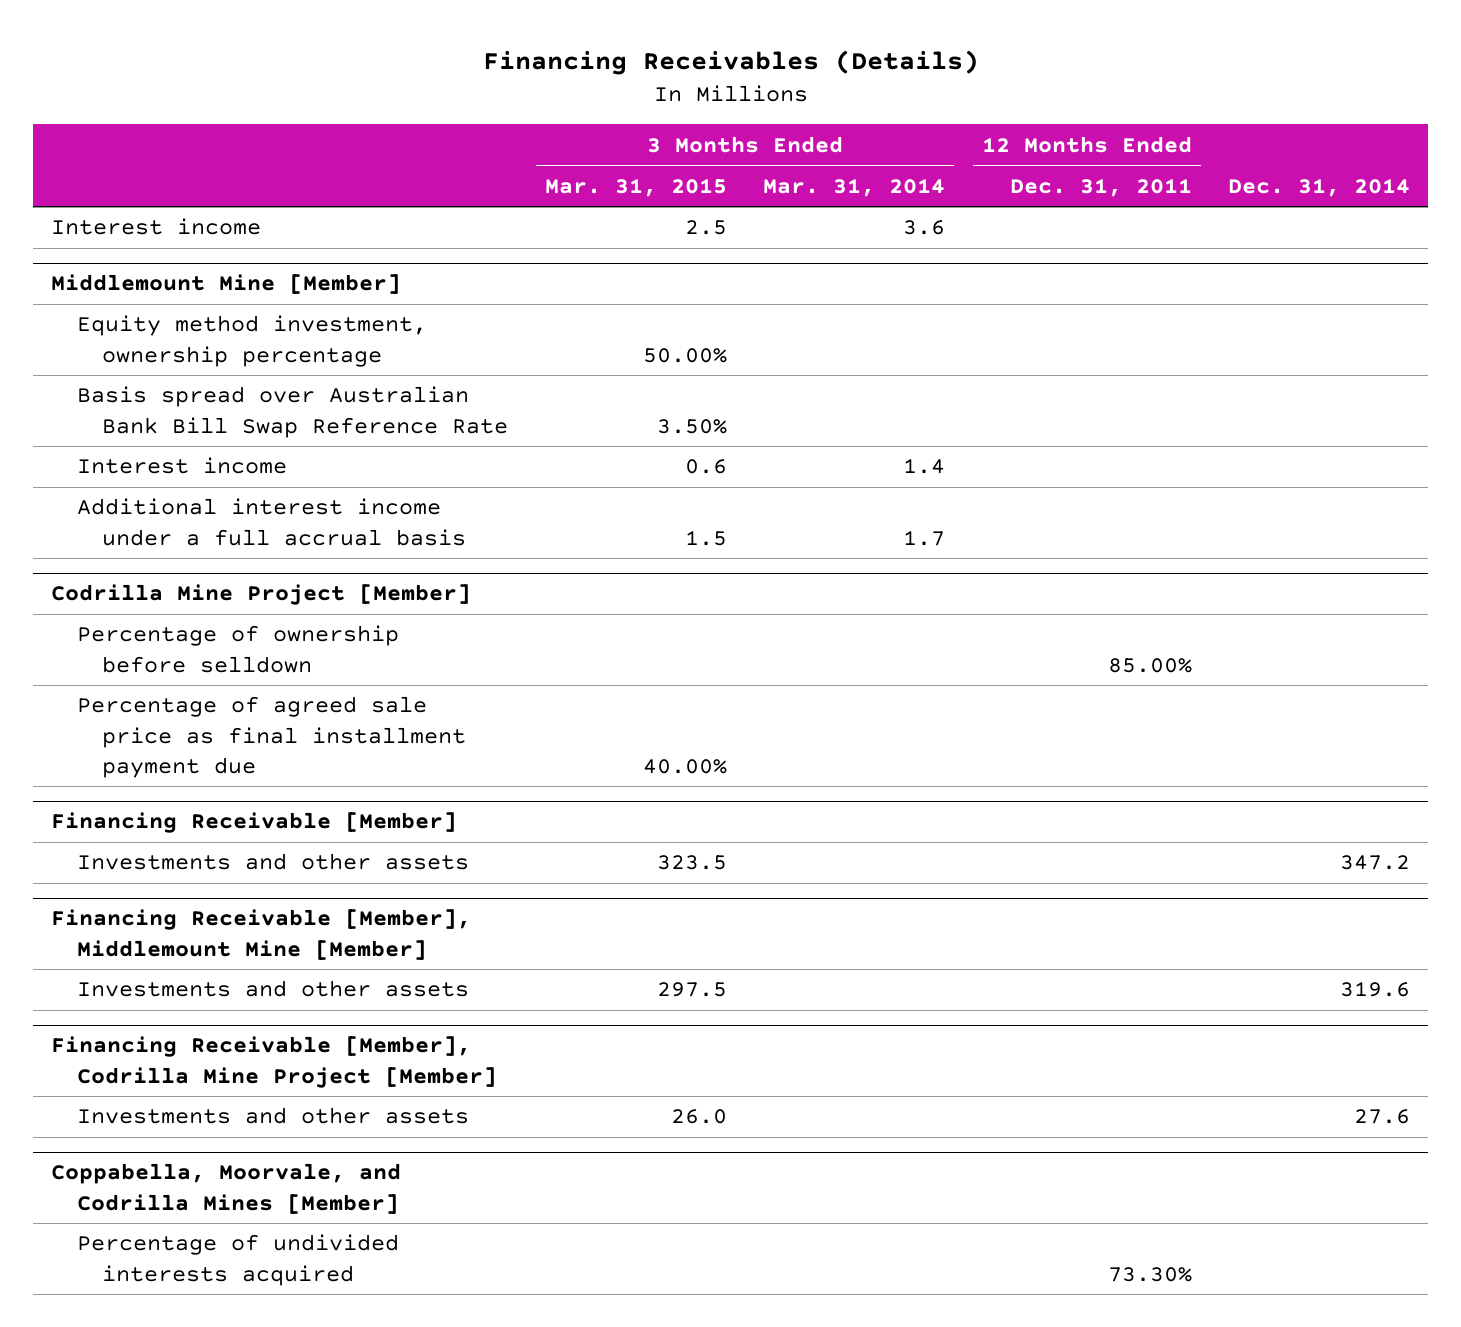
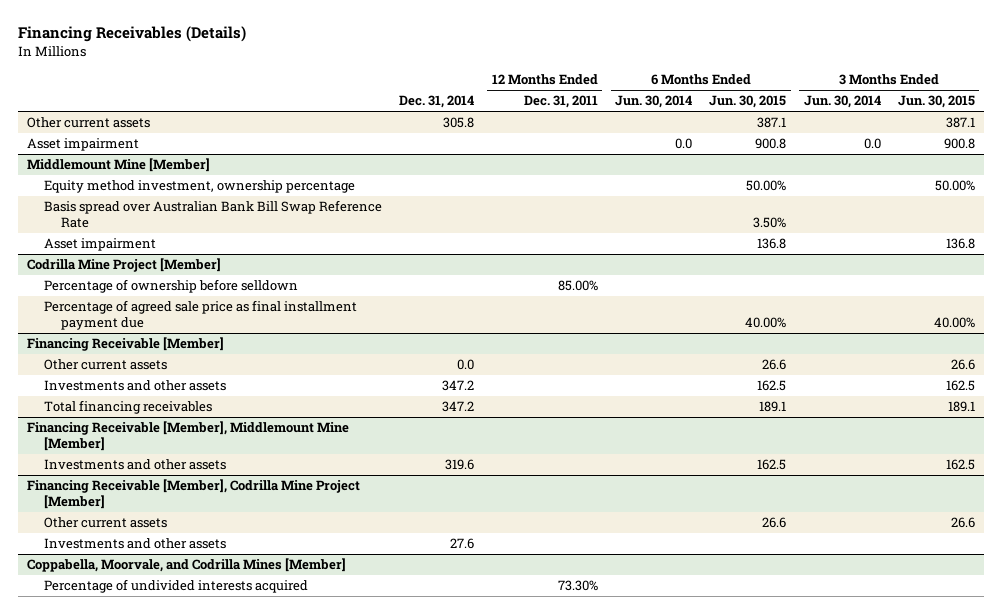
- | 3 Months Ended Mar. 31, 2015 | 3 Months Ended Mar. 31, 2014 | 12 Months Ended Dec. 31, 2011 | Dec. 31, 2014
+ | Dec. 31, 2014 | 12 Months Ended Dec. 31, 2011 | 6 Months Ended Jun. 30, 2014 | 6 Months Ended Jun. 30, 2015 | 3 Months Ended Jun. 30, 2014 | 3 Months Ended Jun. 30, 2015
- Interest income | 2.5 | 3.6 | |
+ Other current assets | 305.8 | | | 387.1 | | 387.1
+ Asset impairment | | | 0.0 | 900.8 | 0.0 | 900.8
@ Middlemount Mine [Member]
- Interest income | 0.6 | 1.4 | |
- Additional interest income under a full accrual basis | 1.5 | 1.7 | |
+ Asset impairment | | | | 136.8 | | 136.8
@ Financing Receivable [Member]
+ Other current assets | 0.0 | | | 26.6 | | 26.6
+ Total financing receivables | 347.2 | | | 189.1 | | 189.1
@ Financing Receivable [Member], Codrilla Mine Project [Member]
+ Other current assets | | | | 26.6 | | 26.6

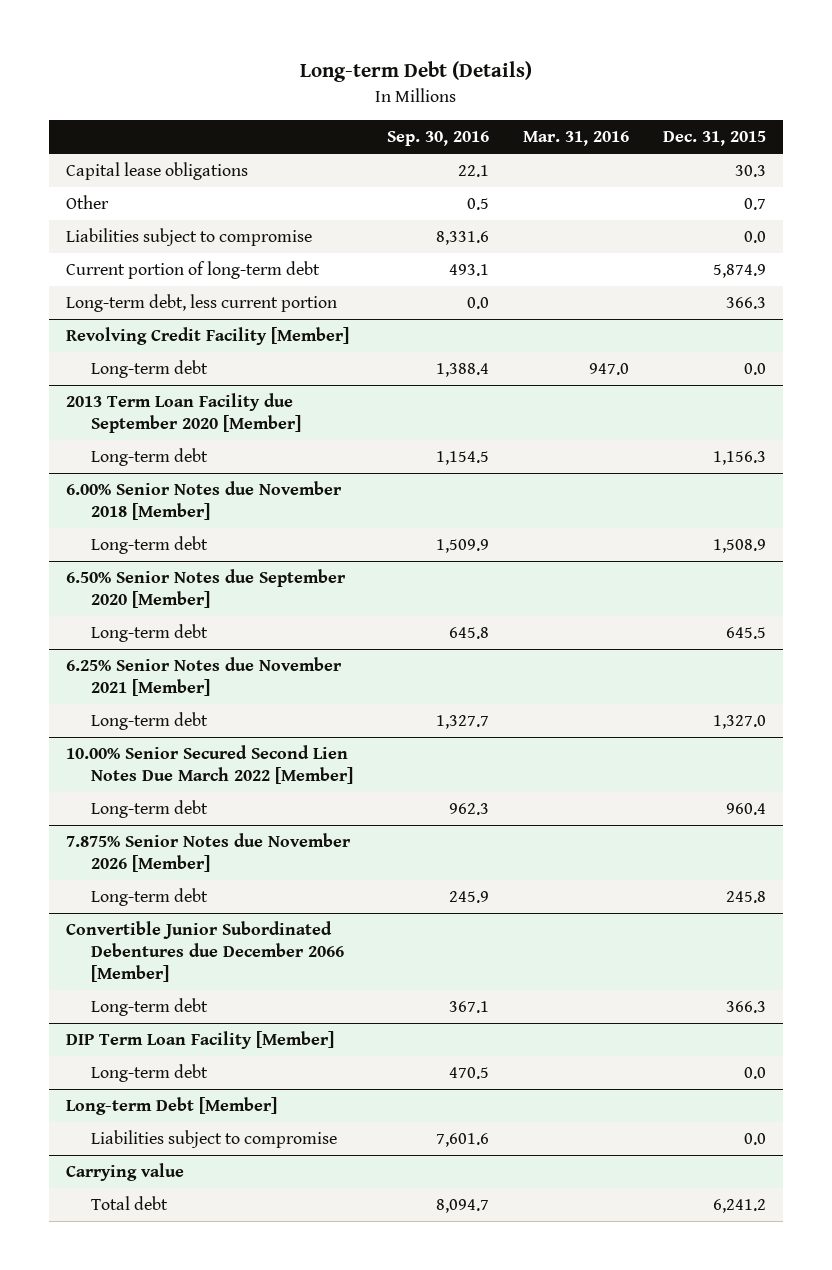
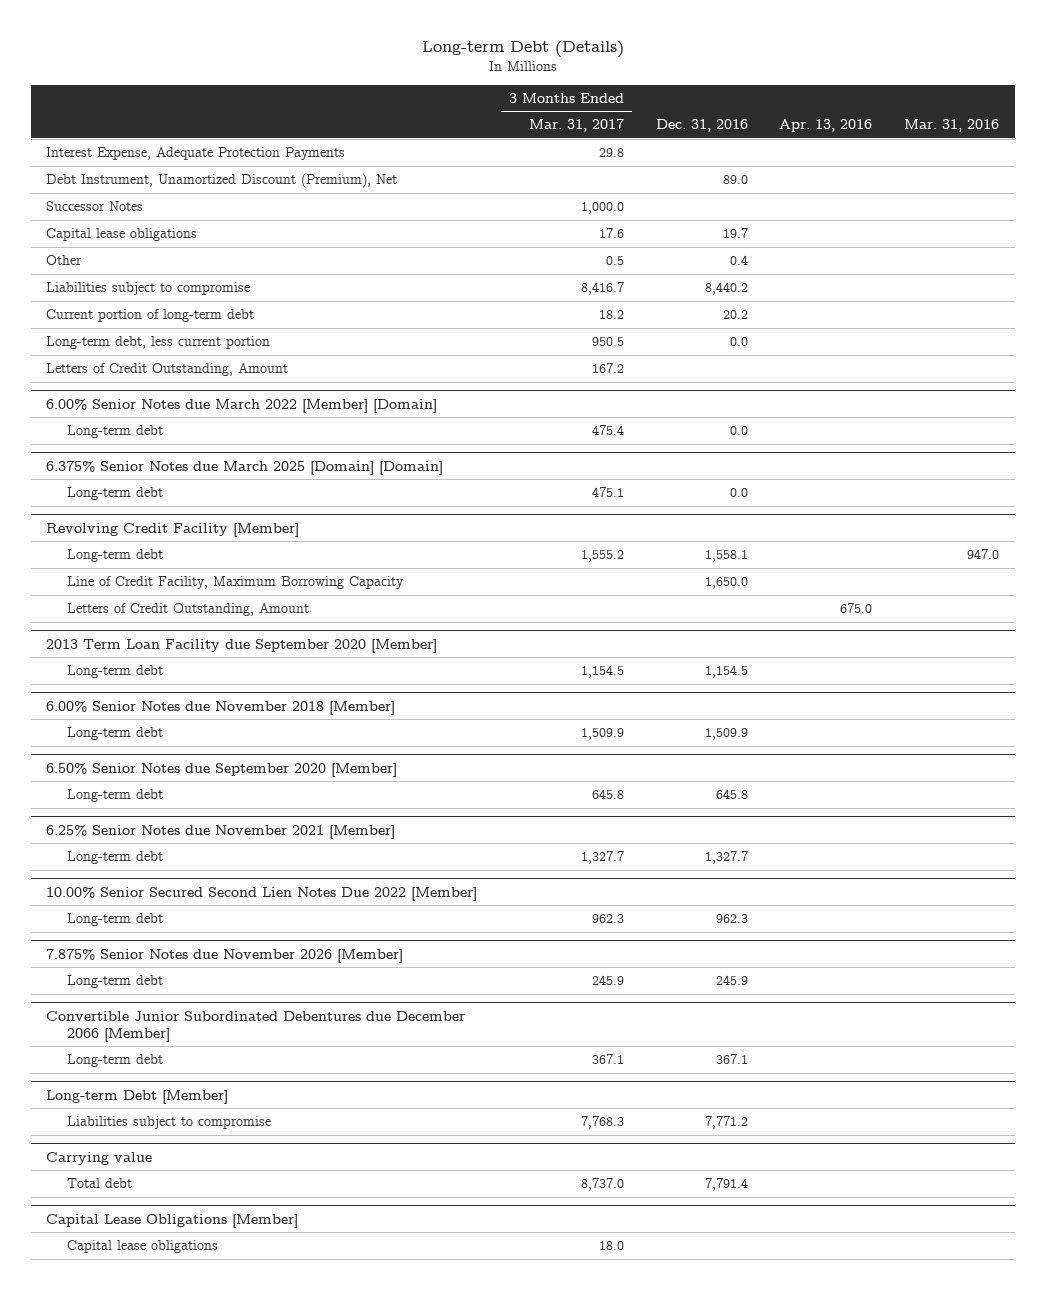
- | Sep. 30, 2016 | Mar. 31, 2016 | Dec. 31, 2015
+ | 3 Months Ended Mar. 31, 2017 | Dec. 31, 2016 | Apr. 13, 2016 | Mar. 31, 2016
+ Interest Expense, Adequate Protection Payments | 29.8 | | |
+ Debt Instrument, Unamortized Discount (Premium), Net | | 89.0 | |
+ Successor Notes | 1,000.0 | | |
+ Letters of Credit Outstanding, Amount | 167.2 | | |
+ 6.00% Senior Notes due March 2022 [Member] [Domain]
+ Long-term debt | 475.4 | 0.0 | |
+ 6.375% Senior Notes due March 2025 [Domain] [Domain]
+ Long-term debt | 475.1 | 0.0 | |
@ Revolving Credit Facility [Member]
+ Line of Credit Facility, Maximum Borrowing Capacity | | 1,650.0 | |
+ Letters of Credit Outstanding, Amount | | | 675.0 |
- 10.00% Senior Secured Second Lien Notes Due March 2022 [Member]
+ 10.00% Senior Secured Second Lien Notes Due 2022 [Member]
- DIP Term Loan Facility [Member]
- Long-term debt | 470.5 | | 0.0
+ Capital Lease Obligations [Member]
+ Capital lease obligations | 18.0 | | |

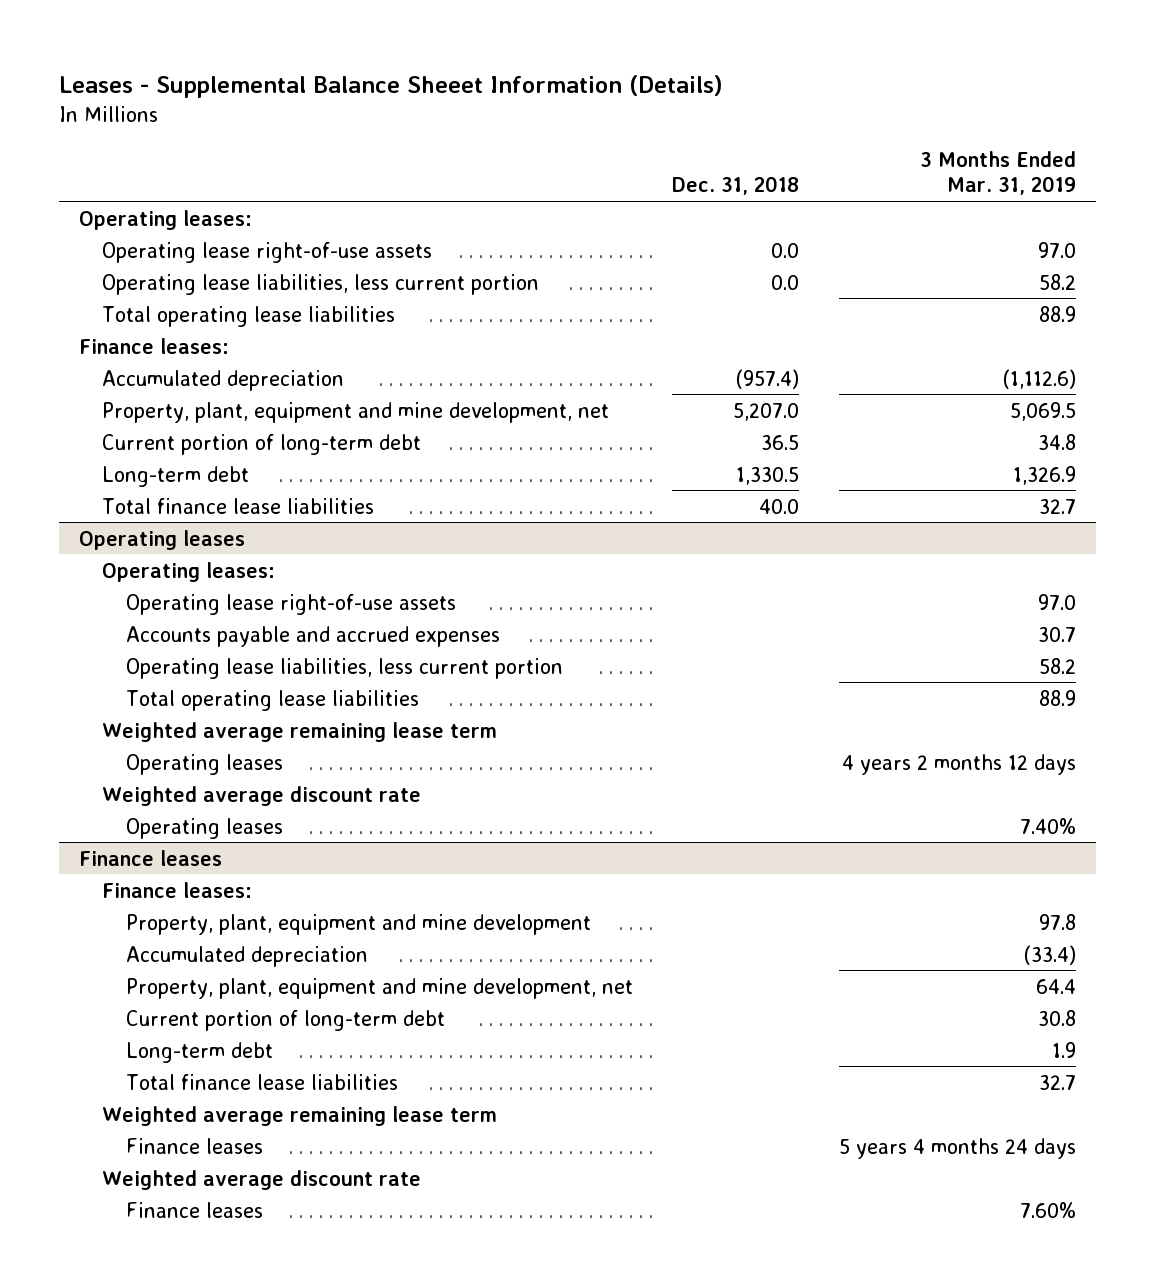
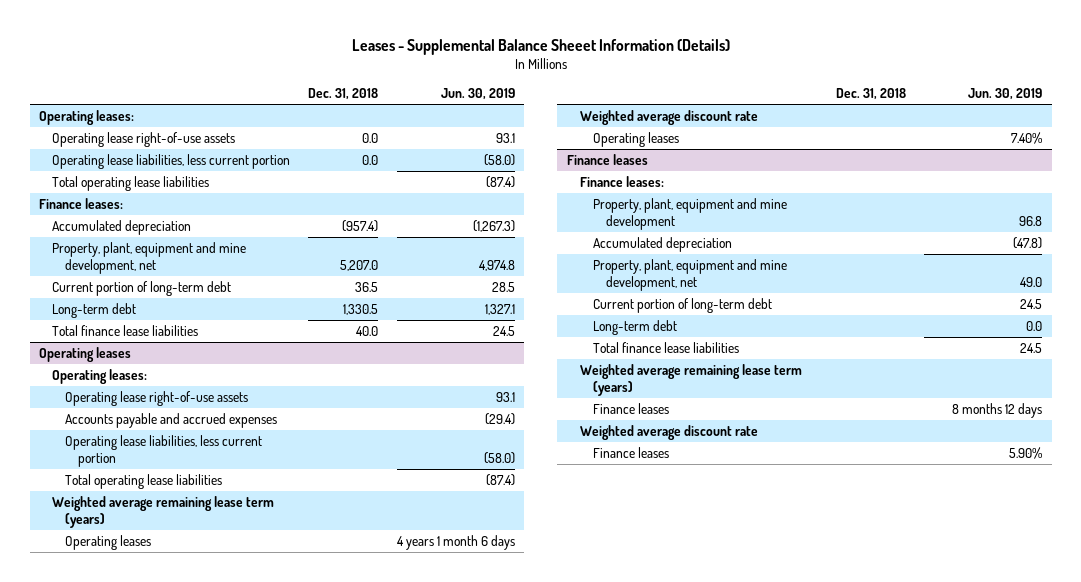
- | Dec. 31, 2018 | 3 Months Ended Mar. 31, 2019
+ | Dec. 31, 2018 | Jun. 30, 2019
@ Operating leases
- Weighted average remaining lease term
+ Weighted average remaining lease term (years)
@ Finance leases
- Weighted average remaining lease term
+ Weighted average remaining lease term (years)

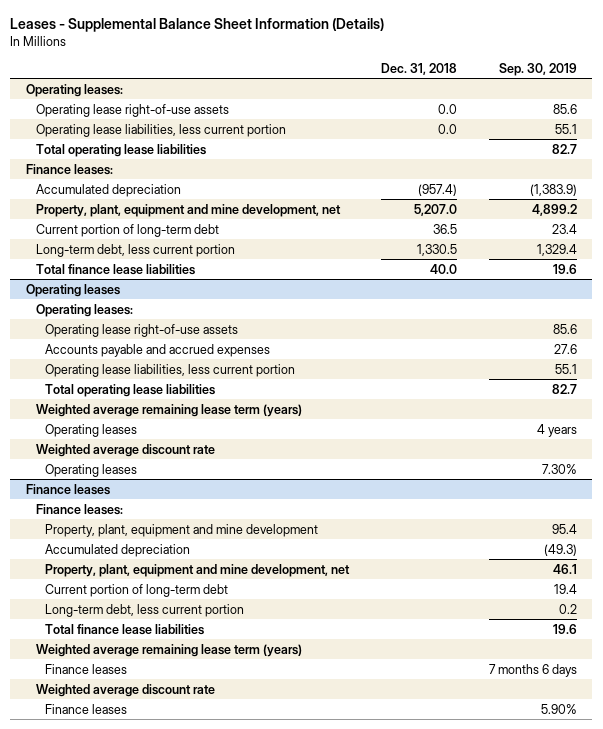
- Leases - Supplemental Balance Sheeet Information (Details)
+ Leases - Supplemental Balance Sheet Information (Details)
- | Dec. 31, 2018 | Jun. 30, 2019
+ | Dec. 31, 2018 | Sep. 30, 2019
- Long-term debt | 1,330.5 | 1,327.1
+ Long-term debt, less current portion | 1,330.5 | 1,329.4
@ Finance leases
- Long-term debt | | 0.0
+ Long-term debt, less current portion | | 0.2

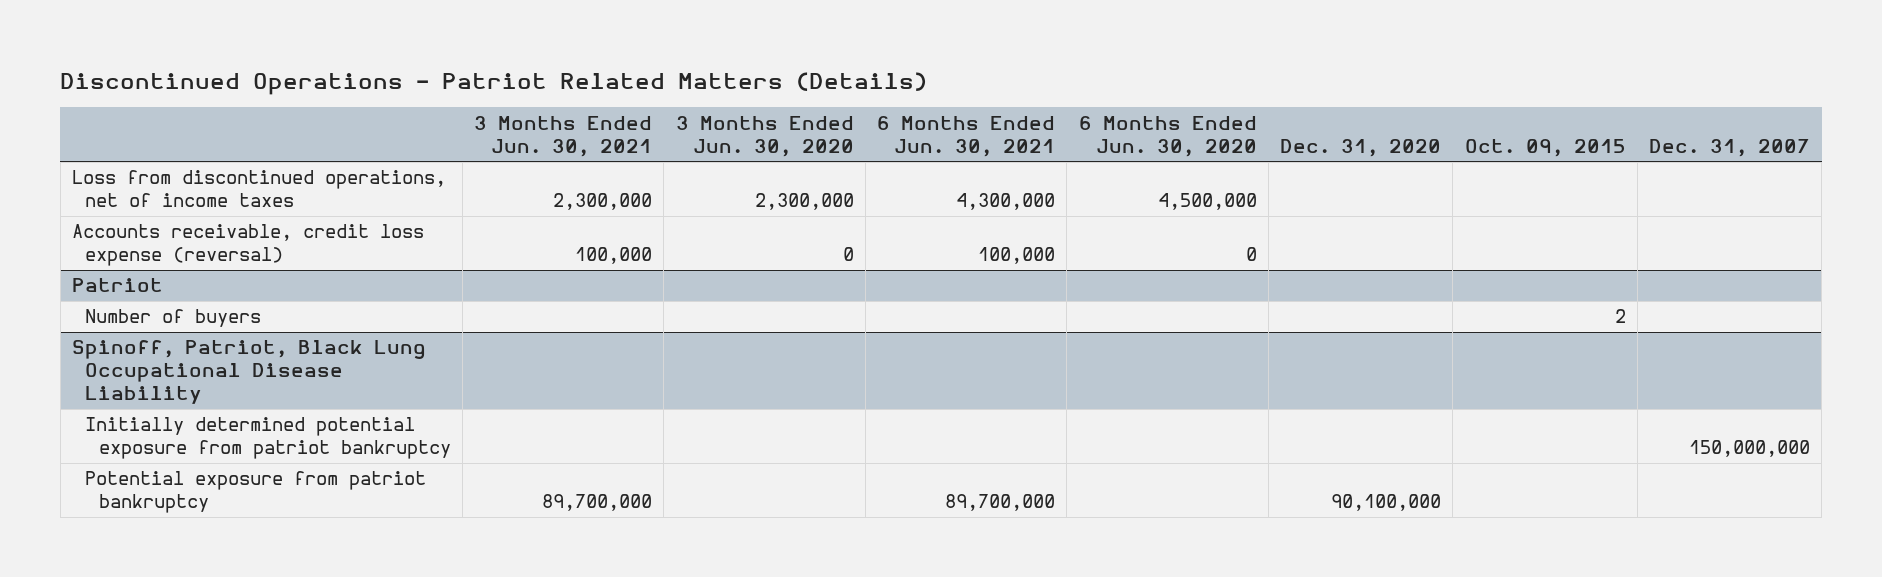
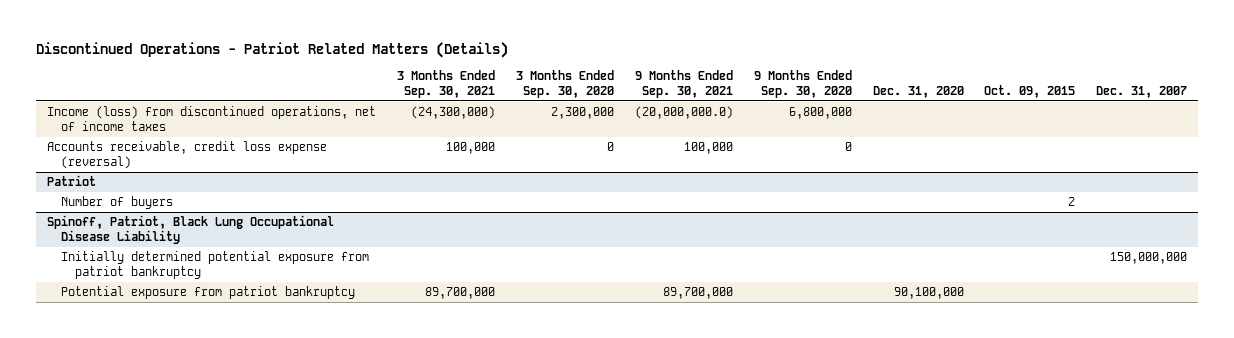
- | 3 Months Ended Jun. 30, 2021 | 3 Months Ended Jun. 30, 2020 | 6 Months Ended Jun. 30, 2021 | 6 Months Ended Jun. 30, 2020 | Dec. 31, 2020 | Oct. 09, 2015 | Dec. 31, 2007
+ | 3 Months Ended Sep. 30, 2021 | 3 Months Ended Sep. 30, 2020 | 9 Months Ended Sep. 30, 2021 | 9 Months Ended Sep. 30, 2020 | Dec. 31, 2020 | Oct. 09, 2015 | Dec. 31, 2007
- Loss from discontinued operations, net of income taxes | 2,300,000 | 2,300,000 | 4,300,000 | 4,500,000 | | |
+ Income (loss) from discontinued operations, net of income taxes | (24,300,000) | 2,300,000 | (20,000,000.0) | 6,800,000 | | |

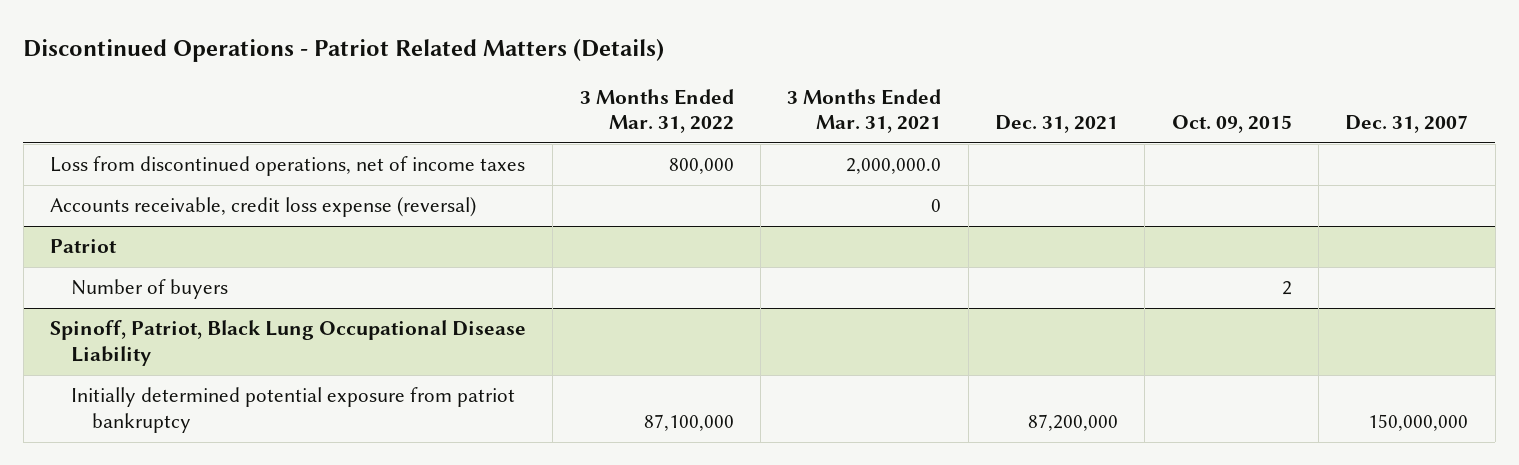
- | 3 Months Ended Sep. 30, 2021 | 3 Months Ended Sep. 30, 2020 | 9 Months Ended Sep. 30, 2021 | 9 Months Ended Sep. 30, 2020 | Dec. 31, 2020 | Oct. 09, 2015 | Dec. 31, 2007
+ | 3 Months Ended Mar. 31, 2022 | 3 Months Ended Mar. 31, 2021 | Dec. 31, 2021 | Oct. 09, 2015 | Dec. 31, 2007
- Income (loss) from discontinued operations, net of income taxes | (24,300,000) | 2,300,000 | (20,000,000.0) | 6,800,000 | | |
+ Loss from discontinued operations, net of income taxes | 800,000 | 2,000,000.0 | | |
@ Spinoff, Patriot, Black Lung Occupational Disease Liability
- Potential exposure from patriot bankruptcy | 89,700,000 | | 89,700,000 | | 90,100,000 | |

